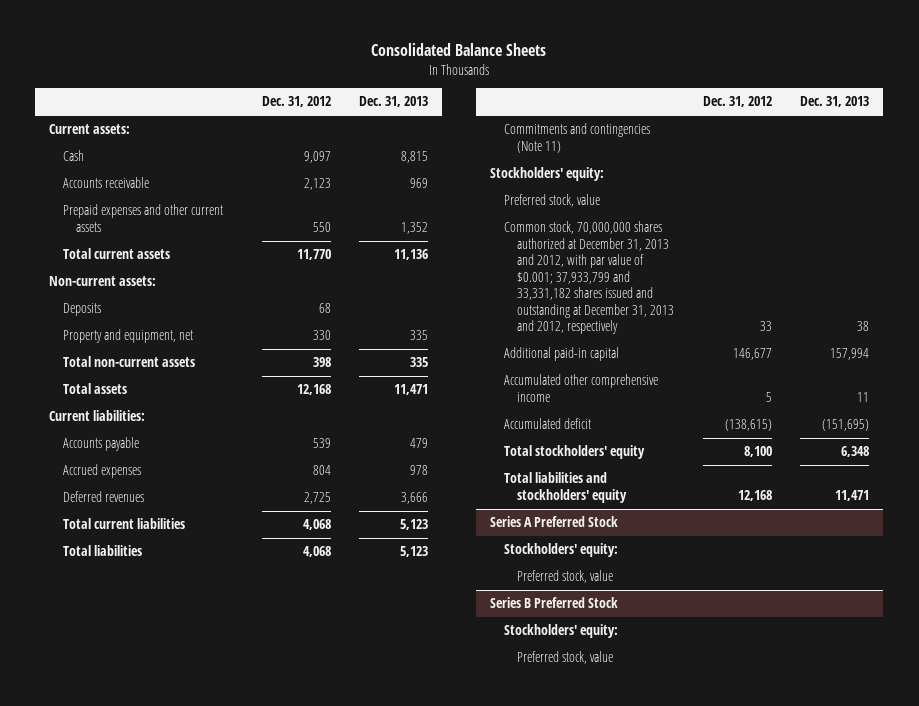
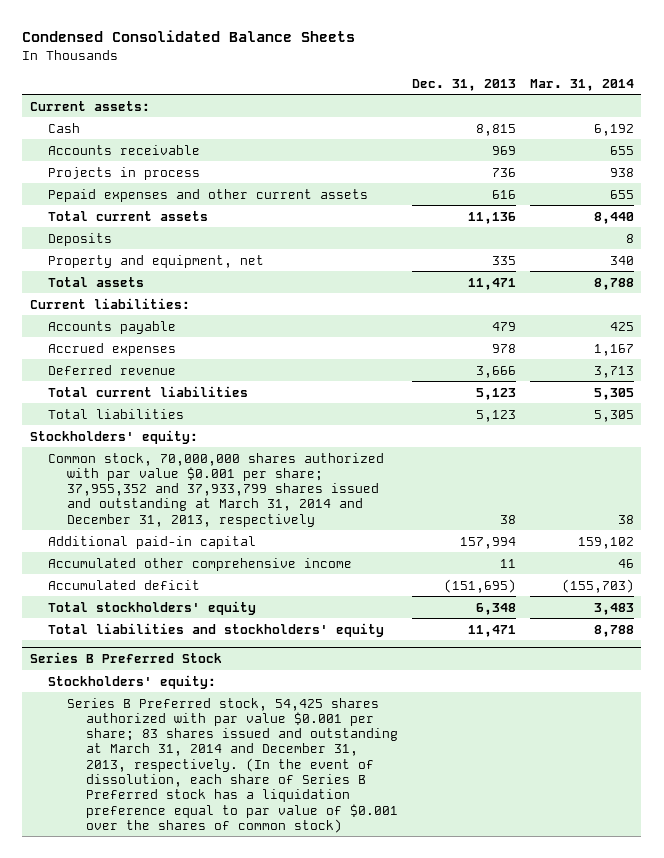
- Consolidated Balance Sheets
+ Condensed Consolidated Balance Sheets
- | Dec. 31, 2012 | Dec. 31, 2013
+ | Dec. 31, 2013 | Mar. 31, 2014
- Prepaid expenses and other current assets | 550 | 1,352
+ Projects in process | 736 | 938
+ Pepaid expenses and other current assets | 616 | 655
- Non-current assets:
- Total non-current assets | 398 | 335
- Deferred revenues | 2,725 | 3,666
+ Deferred revenue | 3,666 | 3,713
- Commitments and contingencies (Note 11)
- Preferred stock, value
- Common stock, 70,000,000 shares authorized at December 31, 2013 and 2012, with par value of $0.001; 37,933,799 and 33,331,182 shares issued and outstanding at December 31, 2013 and 2012, respectively | 33 | 38
+ Common stock, 70,000,000 shares authorized with par value $0.001 per share; 37,955,352 and 37,933,799 shares issued and outstanding at March 31, 2014 and December 31, 2013, respectively | 38 | 38
- Series A Preferred Stock
- Stockholders' equity:
- Preferred stock, value
@ Series B Preferred Stock
- Preferred stock, value
+ Series B Preferred stock, 54,425 shares authorized with par value $0.001 per share; 83 shares issued and outstanding at March 31, 2014 and December 31, 2013, respectively. (In the event of dissolution, each share of Series B Preferred stock has a liquidation preference equal to par value of $0.001 over the shares of common stock)

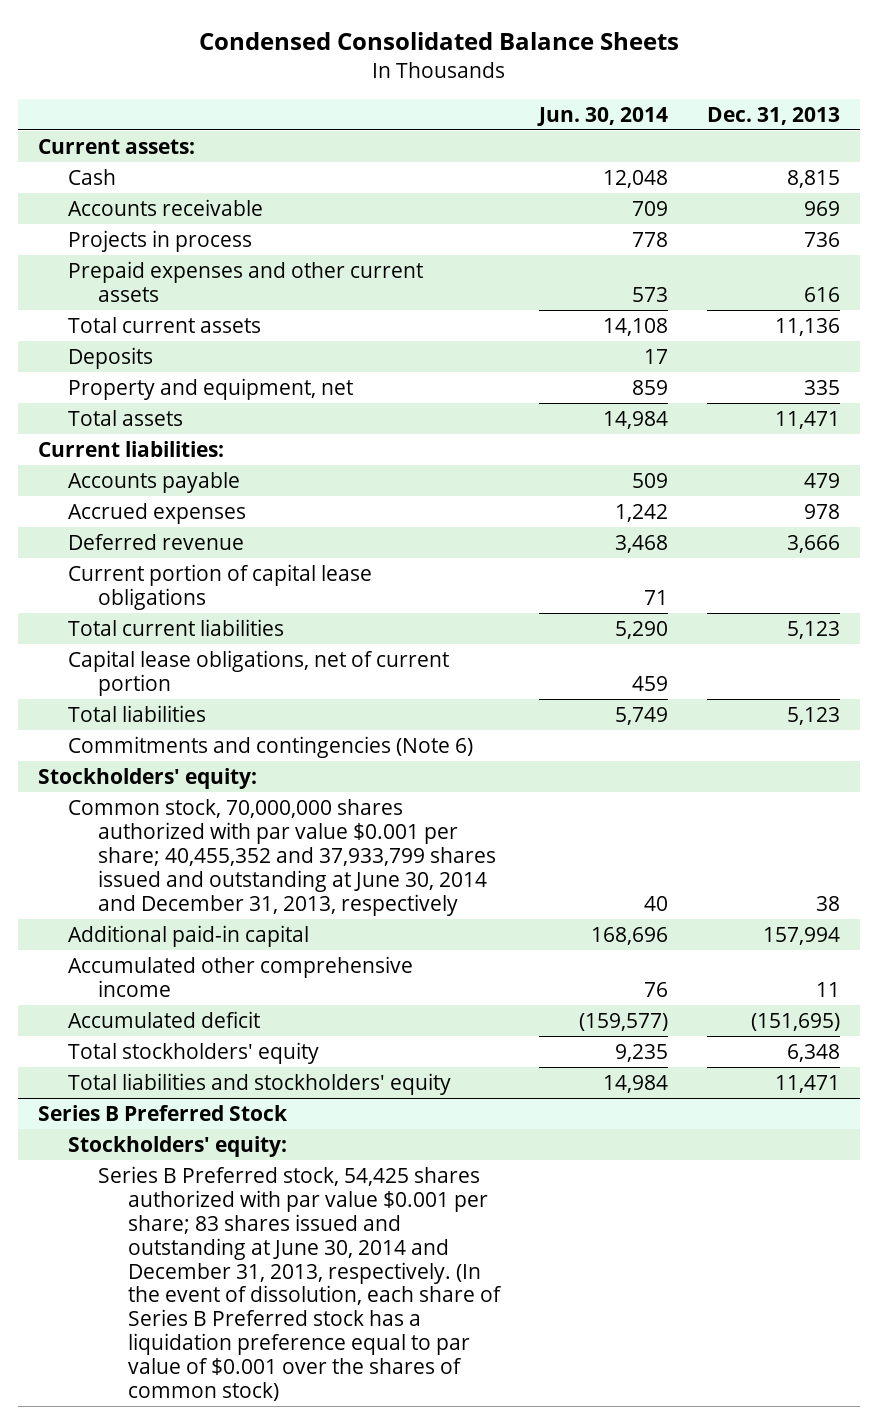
- | Dec. 31, 2013 | Mar. 31, 2014
+ | Jun. 30, 2014 | Dec. 31, 2013
- Pepaid expenses and other current assets | 616 | 655
+ Prepaid expenses and other current assets | 573 | 616
+ Current portion of capital lease obligations | 71 |
+ Capital lease obligations, net of current portion | 459 |
+ Commitments and contingencies (Note 6)
- Common stock, 70,000,000 shares authorized with par value $0.001 per share; 37,955,352 and 37,933,799 shares issued and outstanding at March 31, 2014 and December 31, 2013, respectively | 38 | 38
+ Common stock, 70,000,000 shares authorized with par value $0.001 per share; 40,455,352 and 37,933,799 shares issued and outstanding at June 30, 2014 and December 31, 2013, respectively | 40 | 38
@ Series B Preferred Stock
- Series B Preferred stock, 54,425 shares authorized with par value $0.001 per share; 83 shares issued and outstanding at March 31, 2014 and December 31, 2013, respectively. (In the event of dissolution, each share of Series B Preferred stock has a liquidation preference equal to par value of $0.001 over the shares of common stock)
+ Series B Preferred stock, 54,425 shares authorized with par value $0.001 per share; 83 shares issued and outstanding at June 30, 2014 and December 31, 2013, respectively. (In the event of dissolution, each share of Series B Preferred stock has a liquidation preference equal to par value of $0.001 over the shares of common stock)

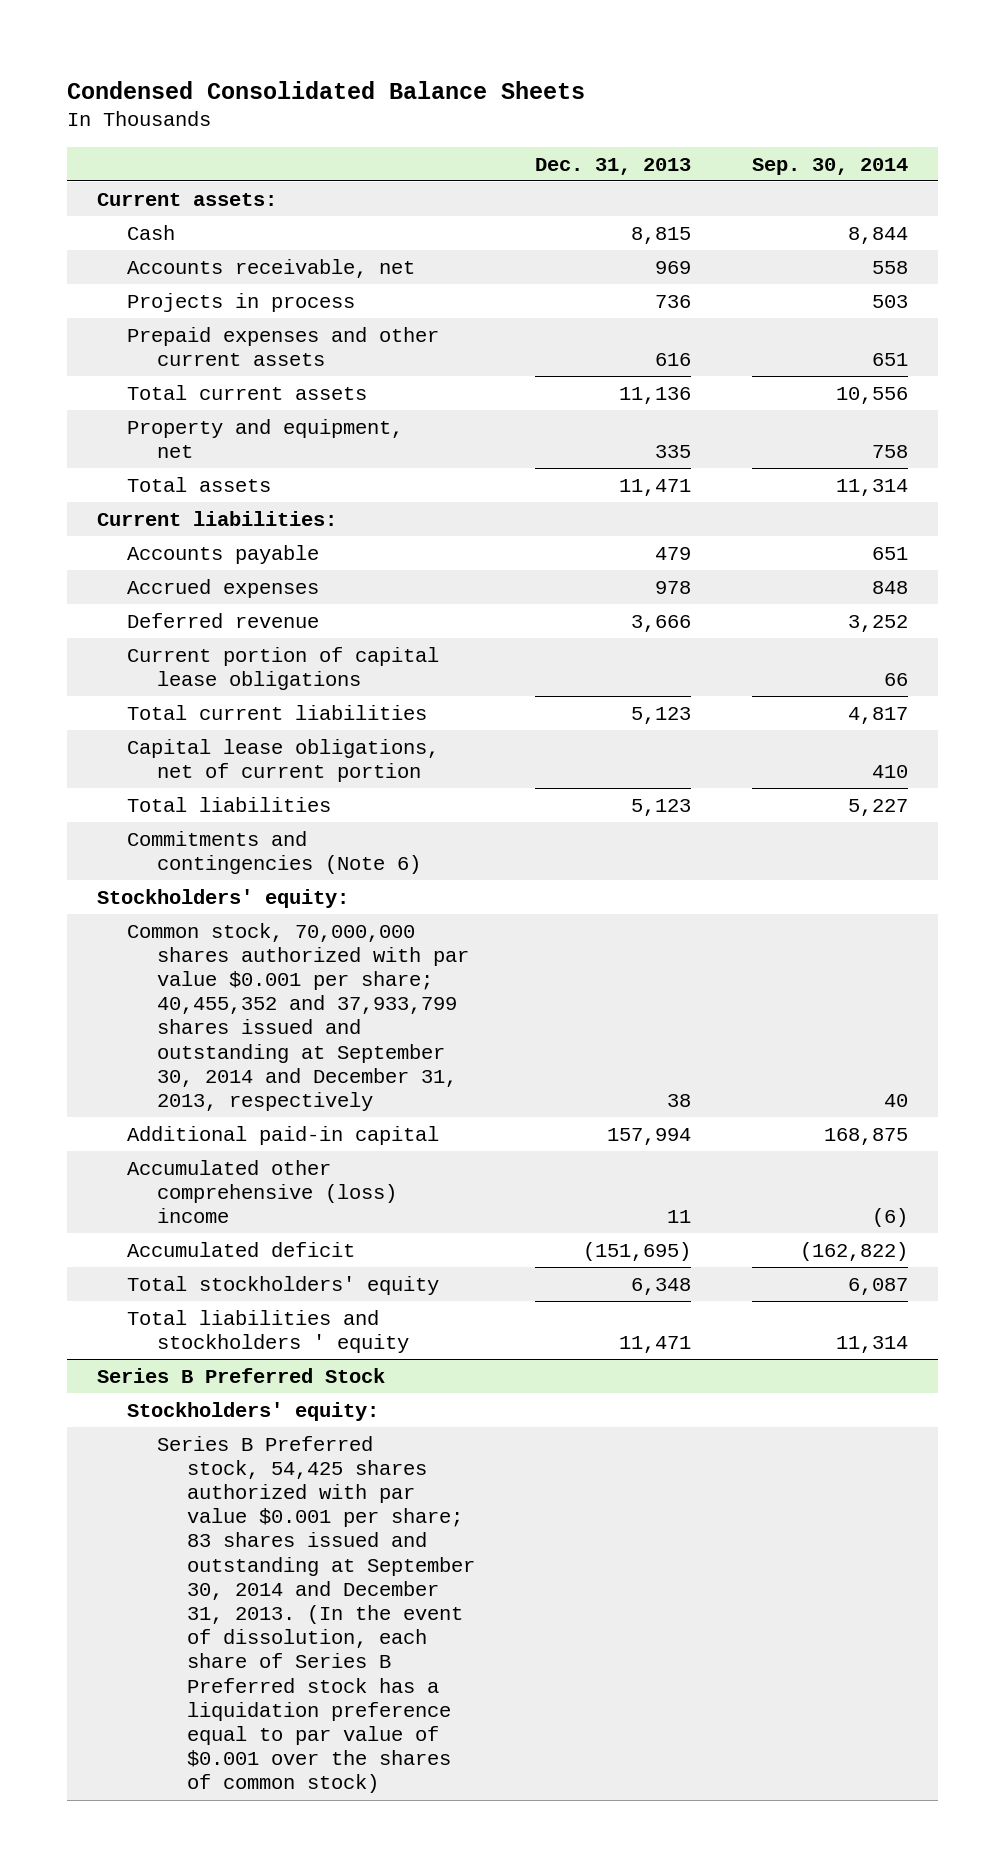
- | Jun. 30, 2014 | Dec. 31, 2013
+ | Dec. 31, 2013 | Sep. 30, 2014
- Accounts receivable | 709 | 969
+ Accounts receivable, net | 969 | 558
- Deposits | 17 |
- Common stock, 70,000,000 shares authorized with par value $0.001 per share; 40,455,352 and 37,933,799 shares issued and outstanding at June 30, 2014 and December 31, 2013, respectively | 40 | 38
+ Common stock, 70,000,000 shares authorized with par value $0.001 per share; 40,455,352 and 37,933,799 shares issued and outstanding at September 30, 2014 and December 31, 2013, respectively | 38 | 40
- Accumulated other comprehensive income | 76 | 11
+ Accumulated other comprehensive (loss) income | 11 | (6)
- Total liabilities and stockholders' equity | 14,984 | 11,471
+ Total liabilities and stockholders ' equity | 11,471 | 11,314
@ Series B Preferred Stock
- Series B Preferred stock, 54,425 shares authorized with par value $0.001 per share; 83 shares issued and outstanding at June 30, 2014 and December 31, 2013, respectively. (In the event of dissolution, each share of Series B Preferred stock has a liquidation preference equal to par value of $0.001 over the shares of common stock)
+ Series B Preferred stock, 54,425 shares authorized with par value $0.001 per share; 83 shares issued and outstanding at September 30, 2014 and December 31, 2013. (In the event of dissolution, each share of Series B Preferred stock has a liquidation preference equal to par value of $0.001 over the shares of common stock)

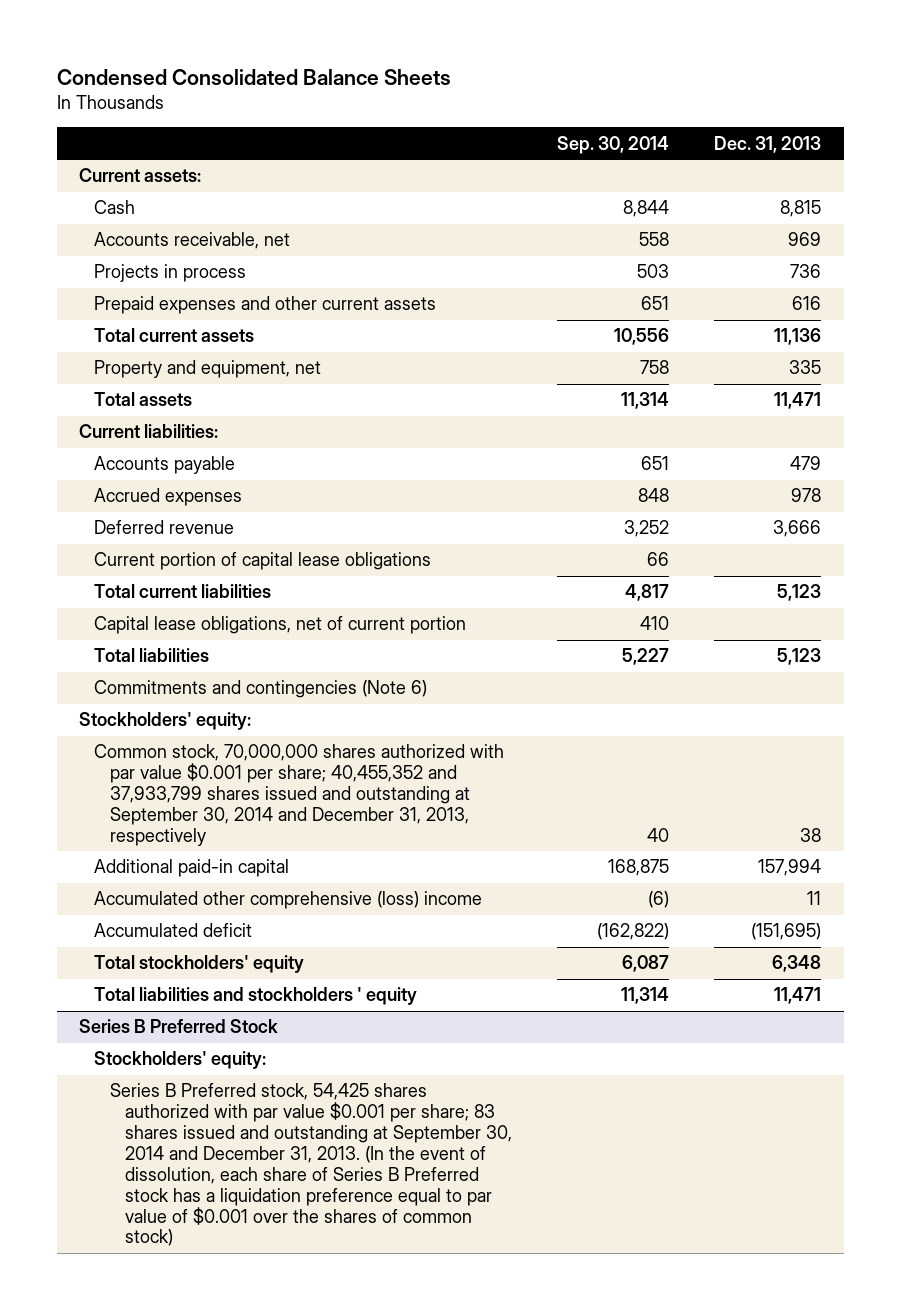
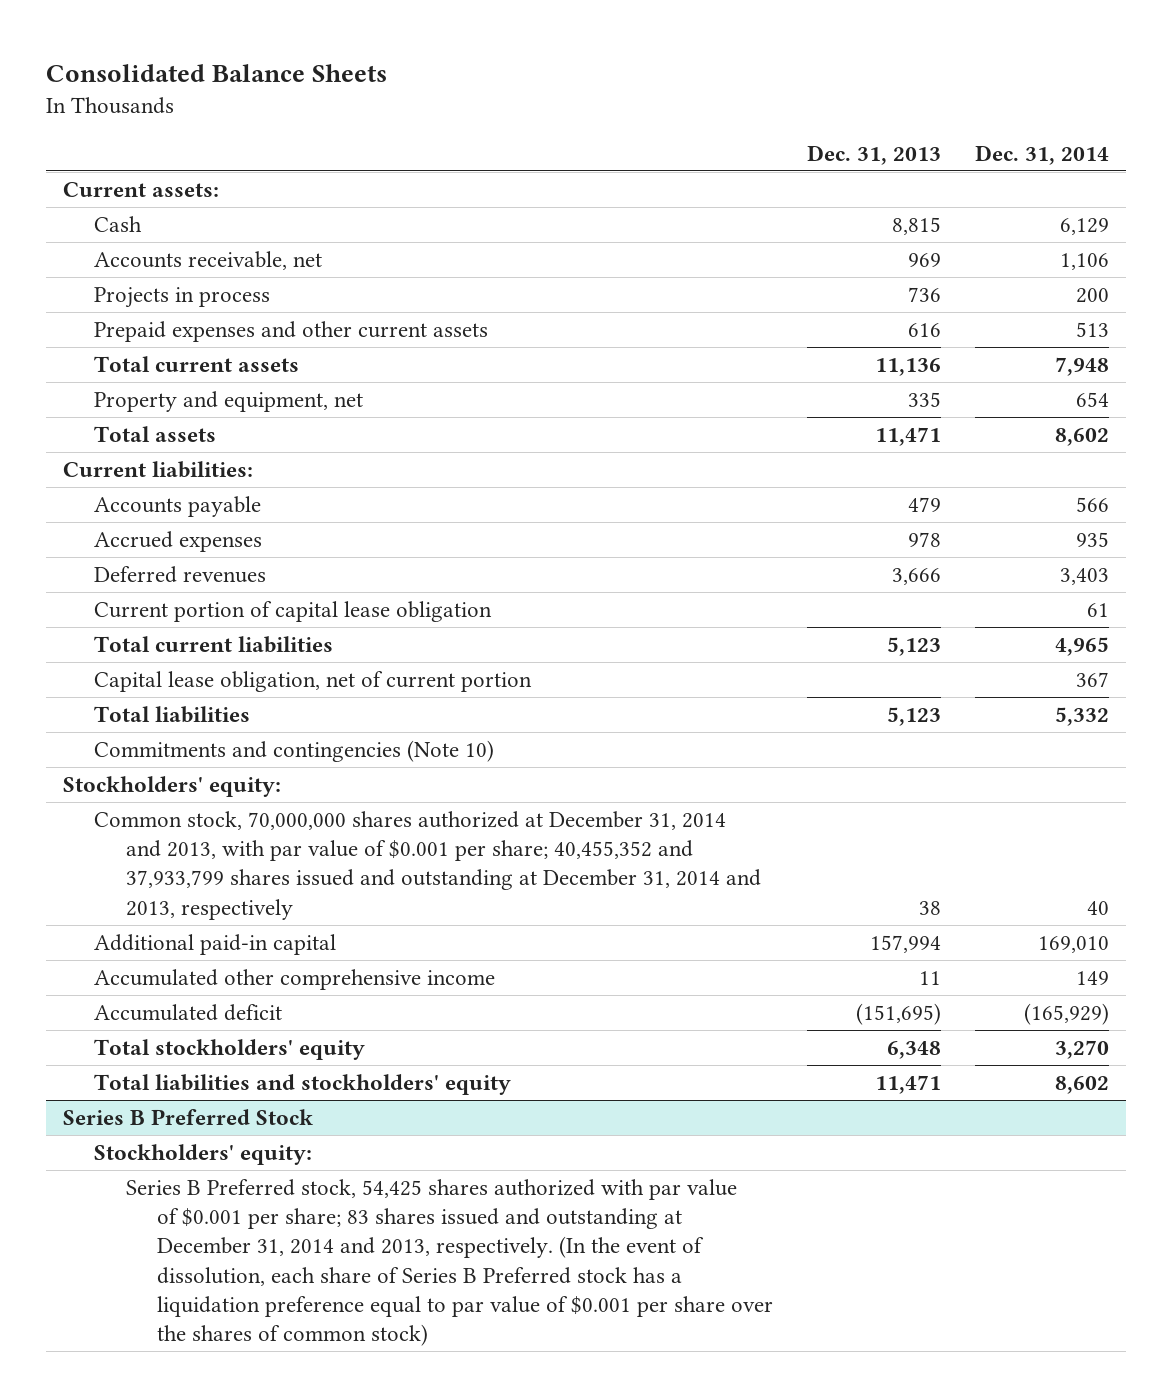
- Condensed Consolidated Balance Sheets
+ Consolidated Balance Sheets
- | Sep. 30, 2014 | Dec. 31, 2013
+ | Dec. 31, 2013 | Dec. 31, 2014
- Deferred revenue | 3,252 | 3,666
- Current portion of capital lease obligations | 66 |
+ Deferred revenues | 3,666 | 3,403
+ Current portion of capital lease obligation | | 61
- Capital lease obligations, net of current portion | 410 |
+ Capital lease obligation, net of current portion | | 367
- Commitments and contingencies (Note 6)
+ Commitments and contingencies (Note 10)
- Common stock, 70,000,000 shares authorized with par value $0.001 per share; 40,455,352 and 37,933,799 shares issued and outstanding at September 30, 2014 and December 31, 2013, respectively | 40 | 38
+ Common stock, 70,000,000 shares authorized at December 31, 2014 and 2013, with par value of $0.001 per share; 40,455,352 and 37,933,799 shares issued and outstanding at December 31, 2014 and 2013, respectively | 38 | 40
- Accumulated other comprehensive (loss) income | (6) | 11
+ Accumulated other comprehensive income | 11 | 149
- Total liabilities and stockholders ' equity | 11,314 | 11,471
+ Total liabilities and stockholders' equity | 11,471 | 8,602
@ Series B Preferred Stock
- Series B Preferred stock, 54,425 shares authorized with par value $0.001 per share; 83 shares issued and outstanding at September 30, 2014 and December 31, 2013. (In the event of dissolution, each share of Series B Preferred stock has a liquidation preference equal to par value of $0.001 over the shares of common stock)
+ Series B Preferred stock, 54,425 shares authorized with par value of $0.001 per share; 83 shares issued and outstanding at December 31, 2014 and 2013, respectively. (In the event of dissolution, each share of Series B Preferred stock has a liquidation preference equal to par value of $0.001 per share over the shares of common stock)

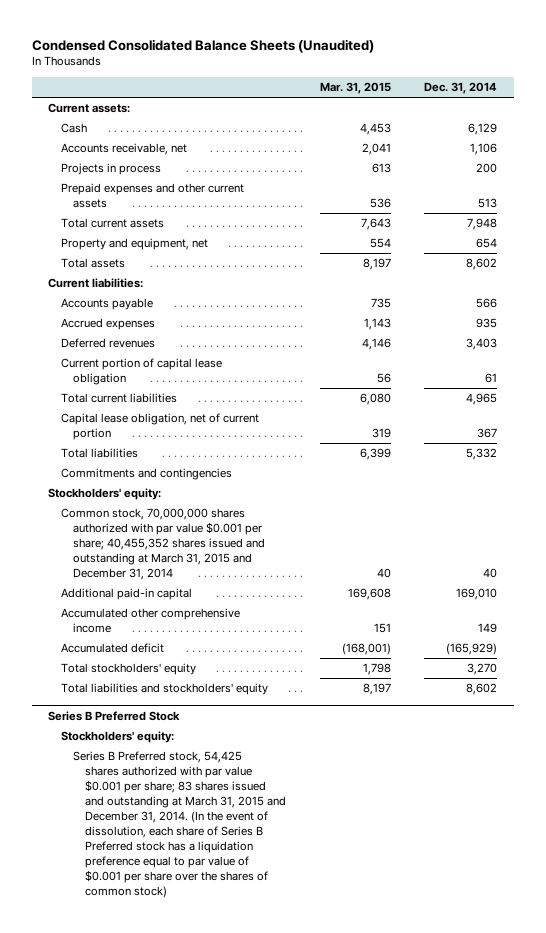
- Consolidated Balance Sheets
+ Condensed Consolidated Balance Sheets (Unaudited)
- | Dec. 31, 2013 | Dec. 31, 2014
+ | Mar. 31, 2015 | Dec. 31, 2014
- Commitments and contingencies (Note 10)
+ Commitments and contingencies
- Common stock, 70,000,000 shares authorized at December 31, 2014 and 2013, with par value of $0.001 per share; 40,455,352 and 37,933,799 shares issued and outstanding at December 31, 2014 and 2013, respectively | 38 | 40
+ Common stock, 70,000,000 shares authorized with par value $0.001 per share; 40,455,352 shares issued and outstanding at March 31, 2015 and December 31, 2014 | 40 | 40
@ Series B Preferred Stock
- Series B Preferred stock, 54,425 shares authorized with par value of $0.001 per share; 83 shares issued and outstanding at December 31, 2014 and 2013, respectively. (In the event of dissolution, each share of Series B Preferred stock has a liquidation preference equal to par value of $0.001 per share over the shares of common stock)
+ Series B Preferred stock, 54,425 shares authorized with par value $0.001 per share; 83 shares issued and outstanding at March 31, 2015 and December 31, 2014. (In the event of dissolution, each share of Series B Preferred stock has a liquidation preference equal to par value of $0.001 per share over the shares of common stock)

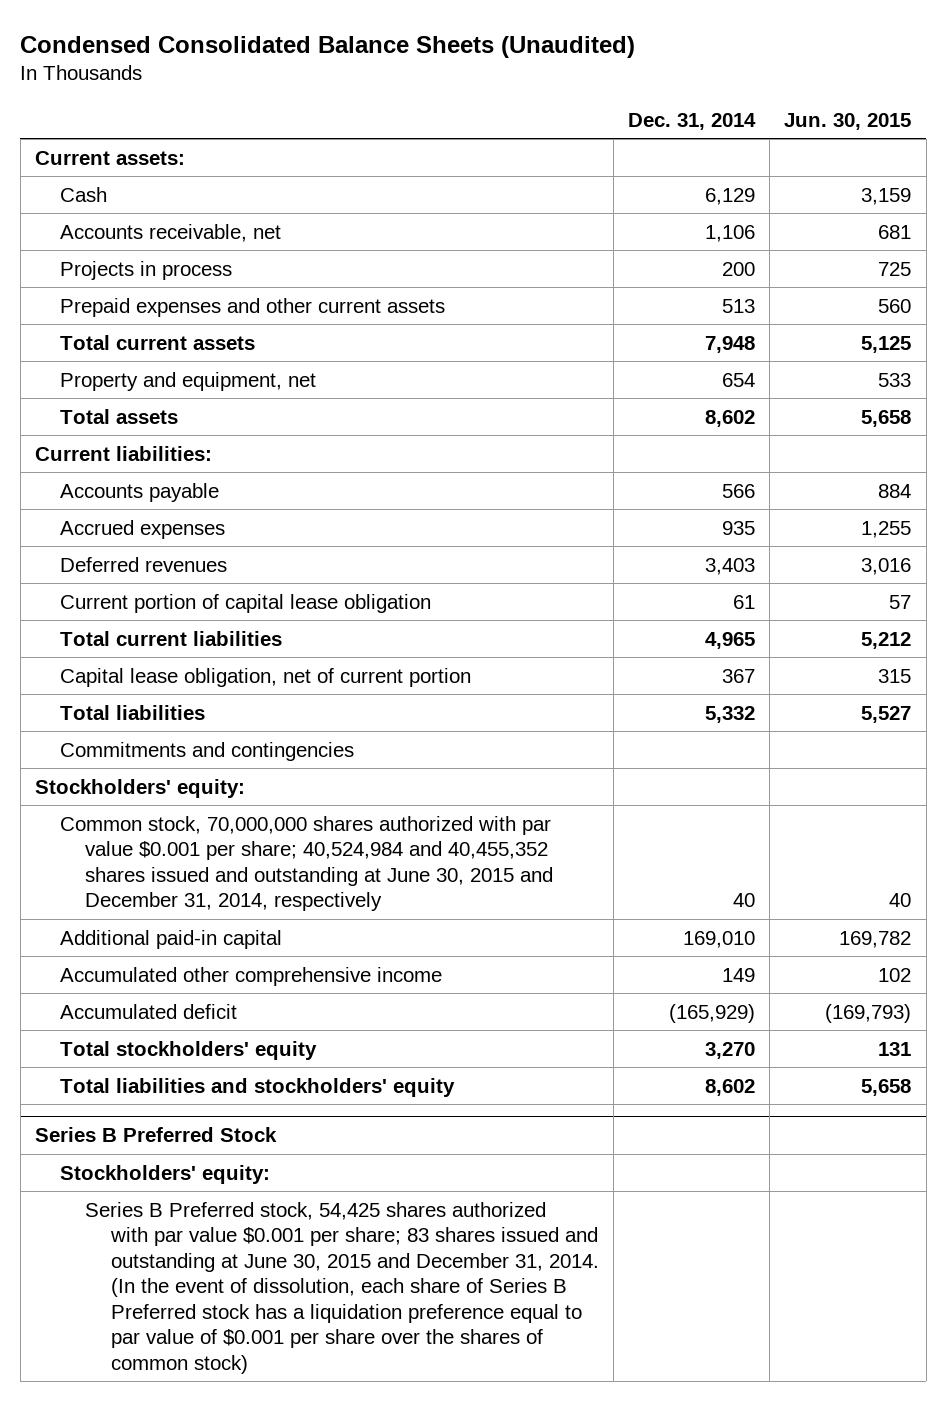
- | Mar. 31, 2015 | Dec. 31, 2014
+ | Dec. 31, 2014 | Jun. 30, 2015
- Common stock, 70,000,000 shares authorized with par value $0.001 per share; 40,455,352 shares issued and outstanding at March 31, 2015 and December 31, 2014 | 40 | 40
+ Common stock, 70,000,000 shares authorized with par value $0.001 per share; 40,524,984 and 40,455,352 shares issued and outstanding at June 30, 2015 and December 31, 2014, respectively | 40 | 40
@ Series B Preferred Stock
- Series B Preferred stock, 54,425 shares authorized with par value $0.001 per share; 83 shares issued and outstanding at March 31, 2015 and December 31, 2014. (In the event of dissolution, each share of Series B Preferred stock has a liquidation preference equal to par value of $0.001 per share over the shares of common stock)
+ Series B Preferred stock, 54,425 shares authorized with par value $0.001 per share; 83 shares issued and outstanding at June 30, 2015 and December 31, 2014. (In the event of dissolution, each share of Series B Preferred stock has a liquidation preference equal to par value of $0.001 per share over the shares of common stock)

